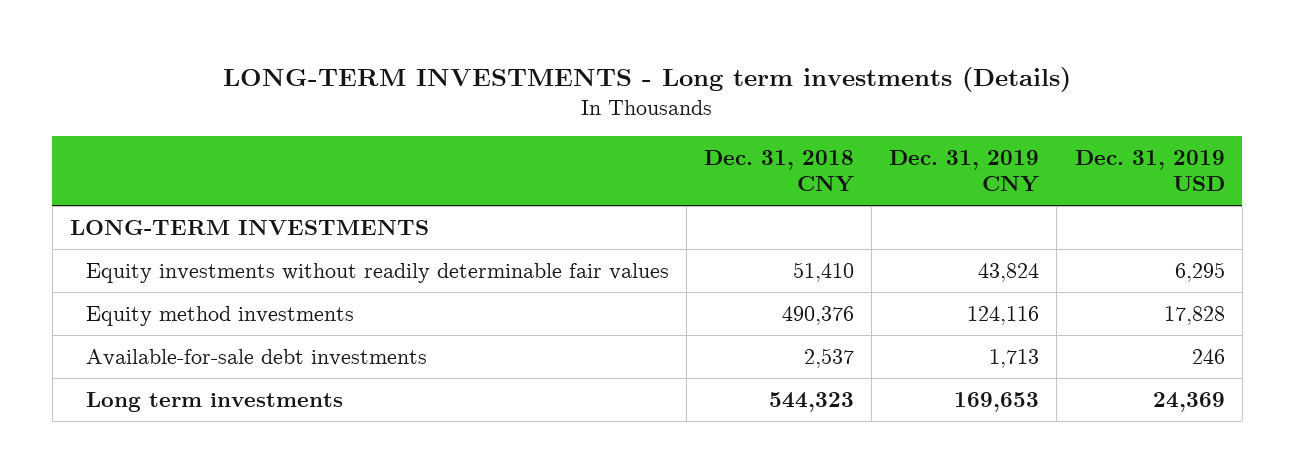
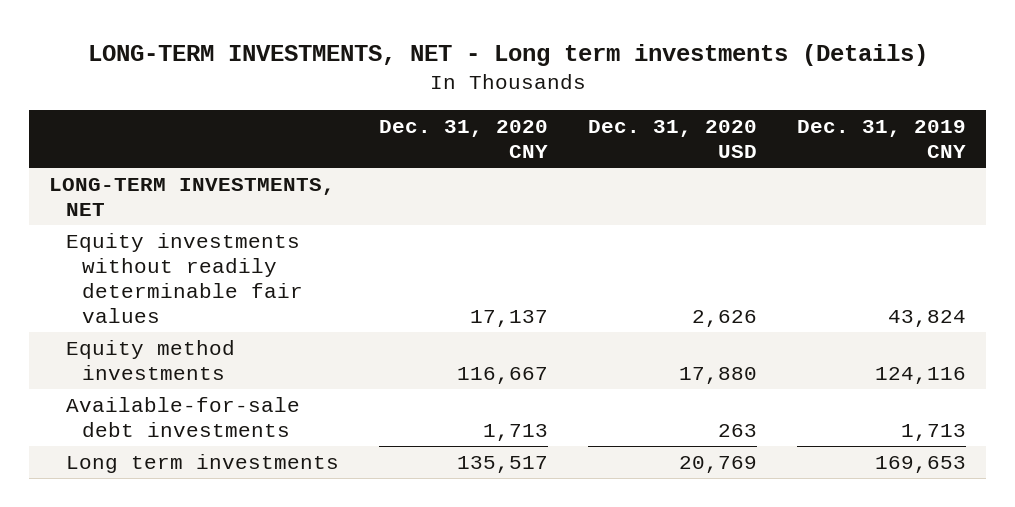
- LONG-TERM INVESTMENTS - Long term investments (Details)
+ LONG-TERM INVESTMENTS, NET - Long term investments (Details)
- | Dec. 31, 2018 CNY | Dec. 31, 2019 CNY | Dec. 31, 2019 USD
+ | Dec. 31, 2020 CNY | Dec. 31, 2020 USD | Dec. 31, 2019 CNY
- LONG-TERM INVESTMENTS
+ LONG-TERM INVESTMENTS, NET

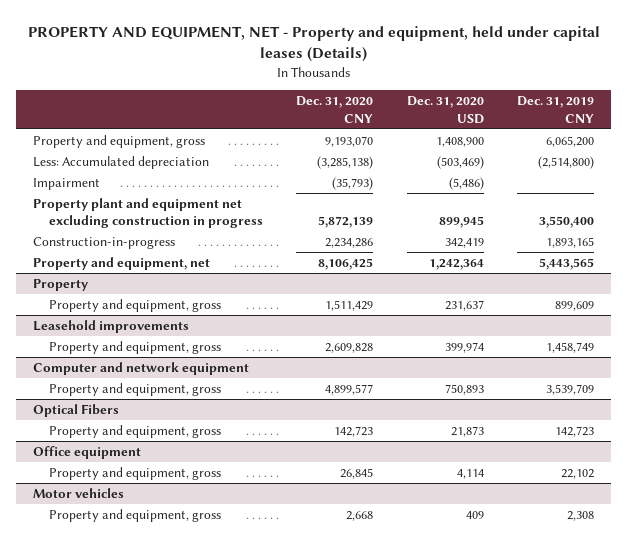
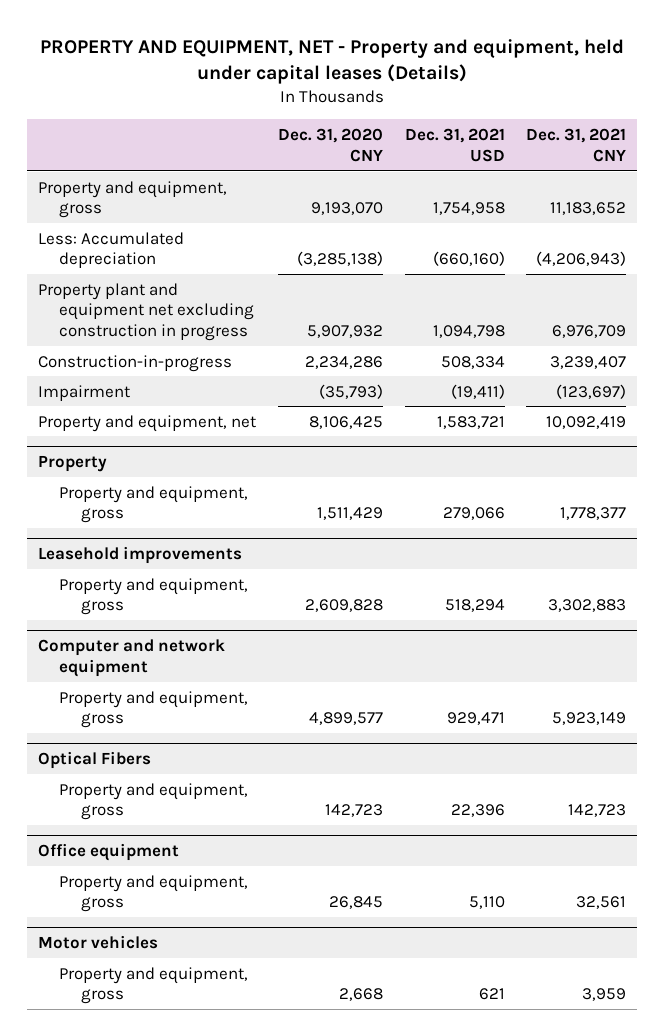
- | Dec. 31, 2020 CNY | Dec. 31, 2020 USD | Dec. 31, 2019 CNY
+ | Dec. 31, 2020 CNY | Dec. 31, 2021 USD | Dec. 31, 2021 CNY
- Property plant and equipment net excluding construction in progress | 5,872,139 | 899,945 | 3,550,400
+ Property plant and equipment net excluding construction in progress | 5,907,932 | 1,094,798 | 6,976,709
moved down: Impairment | (35,793) | (19,411) | (123,697)

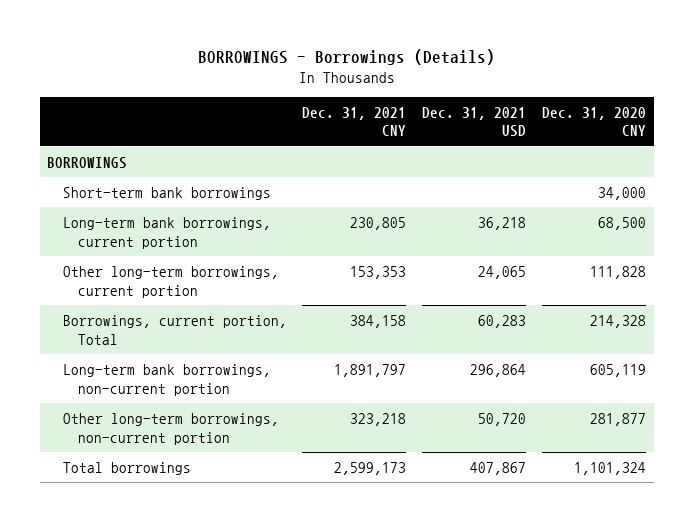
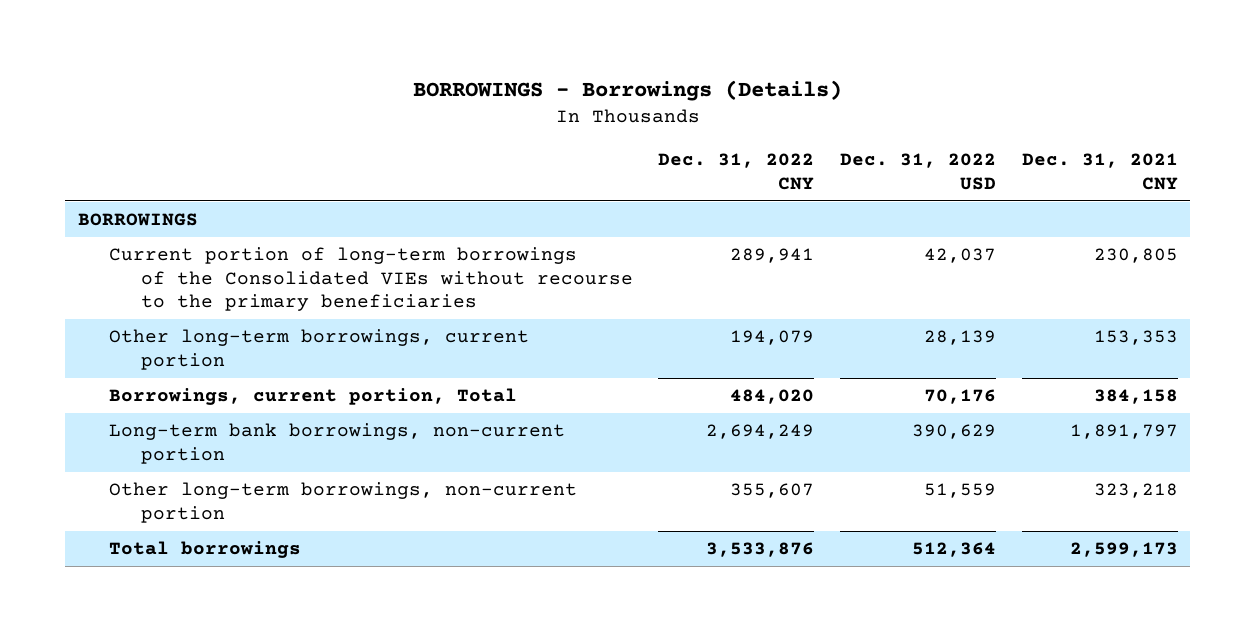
- | Dec. 31, 2021 CNY | Dec. 31, 2021 USD | Dec. 31, 2020 CNY
+ | Dec. 31, 2022 CNY | Dec. 31, 2022 USD | Dec. 31, 2021 CNY
- Short-term bank borrowings | | | 34,000
- Long-term bank borrowings, current portion | 230,805 | 36,218 | 68,500
+ Current portion of long-term borrowings of the Consolidated VIEs without recourse to the primary beneficiaries | 289,941 | 42,037 | 230,805

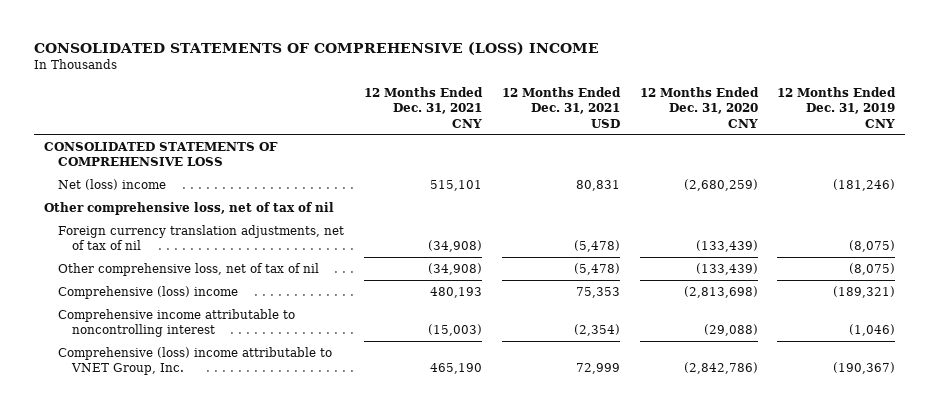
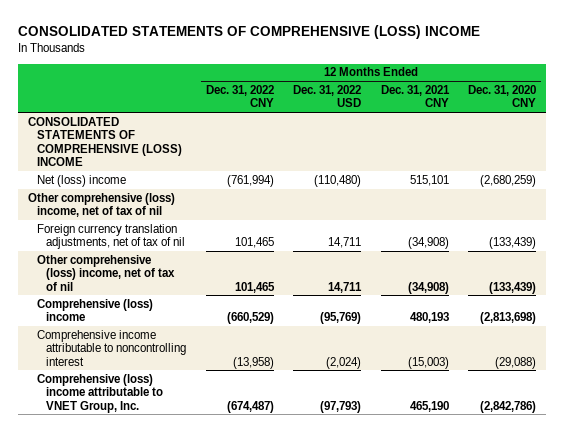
- | 12 Months Ended Dec. 31, 2021 CNY | 12 Months Ended Dec. 31, 2021 USD | 12 Months Ended Dec. 31, 2020 CNY | 12 Months Ended Dec. 31, 2019 CNY
+ | 12 Months Ended Dec. 31, 2022 CNY | 12 Months Ended Dec. 31, 2022 USD | 12 Months Ended Dec. 31, 2021 CNY | 12 Months Ended Dec. 31, 2020 CNY
- CONSOLIDATED STATEMENTS OF COMPREHENSIVE LOSS
+ CONSOLIDATED STATEMENTS OF COMPREHENSIVE (LOSS) INCOME
- Other comprehensive loss, net of tax of nil
+ Other comprehensive (loss) income, net of tax of nil
- Other comprehensive loss, net of tax of nil | (34,908) | (5,478) | (133,439) | (8,075)
+ Other comprehensive (loss) income, net of tax of nil | 101,465 | 14,711 | (34,908) | (133,439)

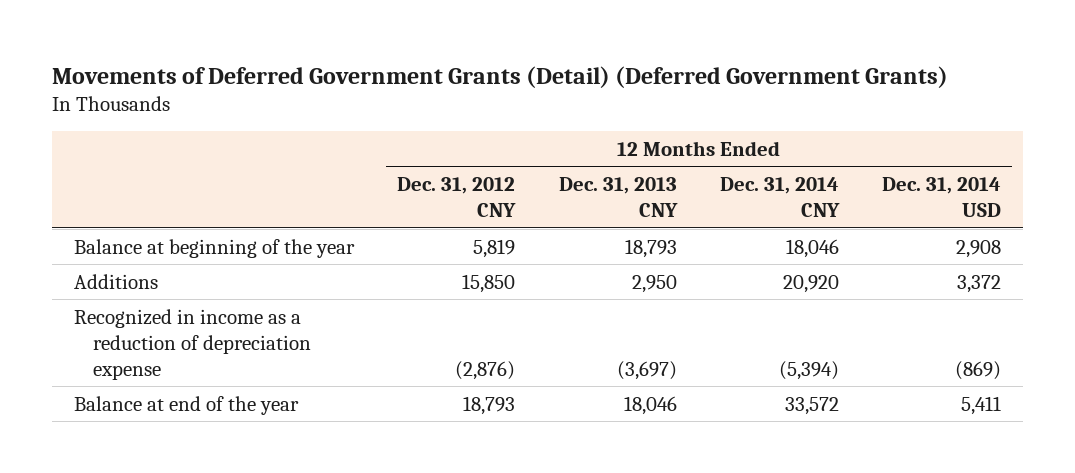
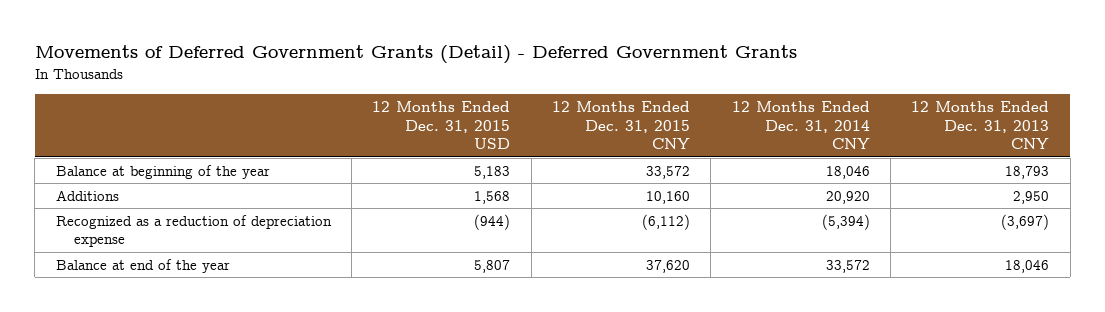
- Movements of Deferred Government Grants (Detail) (Deferred Government Grants)
+ Movements of Deferred Government Grants (Detail) - Deferred Government Grants
- | 12 Months Ended Dec. 31, 2012 CNY | 12 Months Ended Dec. 31, 2013 CNY | 12 Months Ended Dec. 31, 2014 CNY | 12 Months Ended Dec. 31, 2014 USD
+ | 12 Months Ended Dec. 31, 2015 USD | 12 Months Ended Dec. 31, 2015 CNY | 12 Months Ended Dec. 31, 2014 CNY | 12 Months Ended Dec. 31, 2013 CNY
- Recognized in income as a reduction of depreciation expense | (2,876) | (3,697) | (5,394) | (869)
+ Recognized as a reduction of depreciation expense | (944) | (6,112) | (5,394) | (3,697)

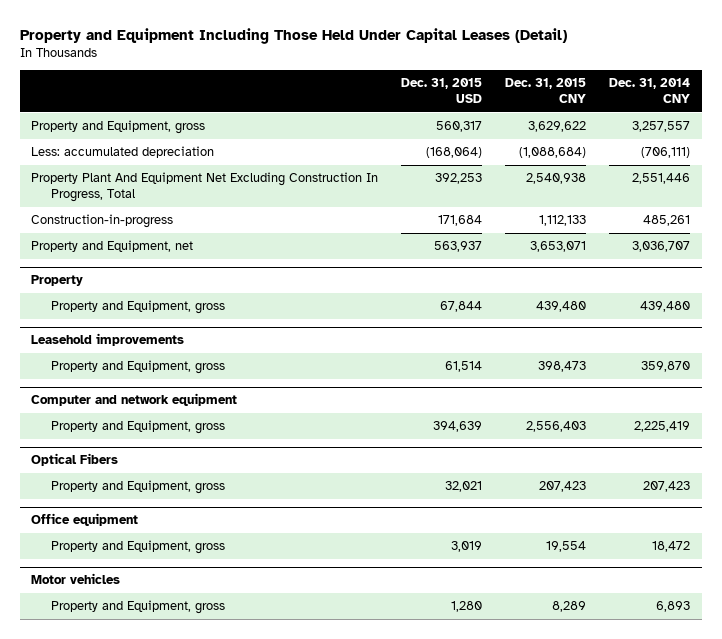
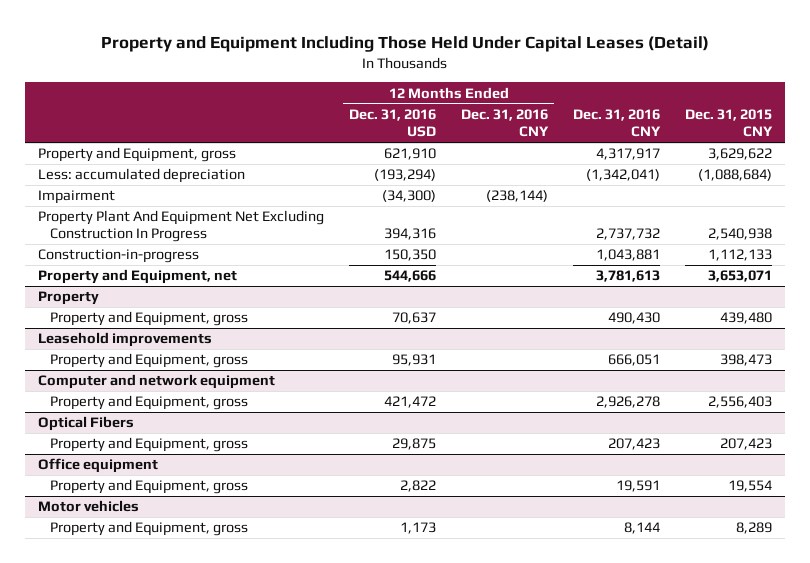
- | Dec. 31, 2015 USD | Dec. 31, 2015 CNY | Dec. 31, 2014 CNY
+ | 12 Months Ended Dec. 31, 2016 USD | 12 Months Ended Dec. 31, 2016 CNY | Dec. 31, 2016 CNY | Dec. 31, 2015 CNY
- Property Plant And Equipment Net Excluding Construction In Progress, Total | 392,253 | 2,540,938 | 2,551,446
+ Impairment | (34,300) | (238,144) | |
+ Property Plant And Equipment Net Excluding Construction In Progress | 394,316 | | 2,737,732 | 2,540,938

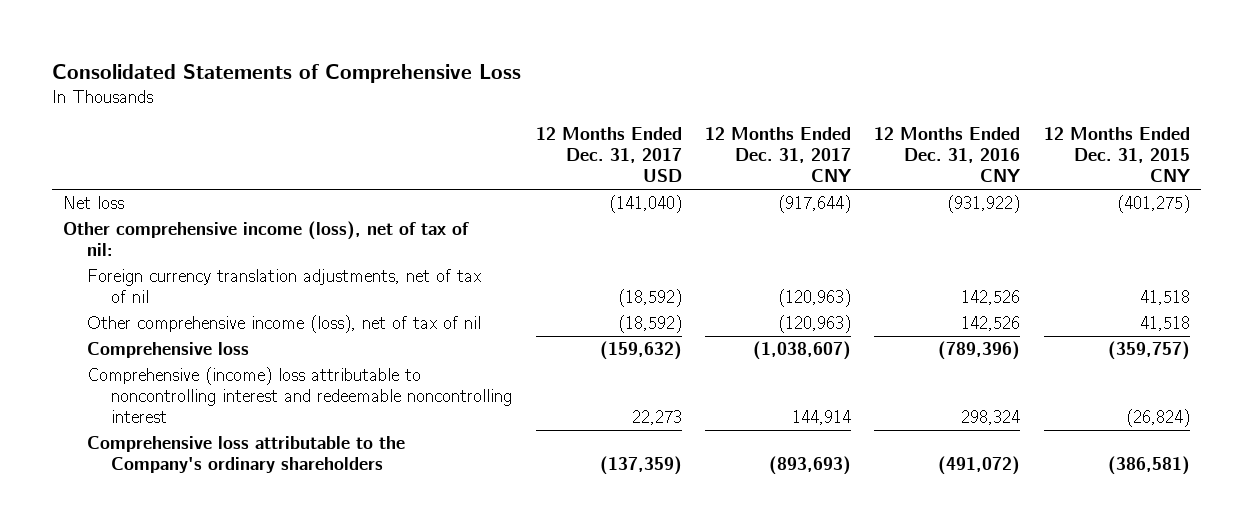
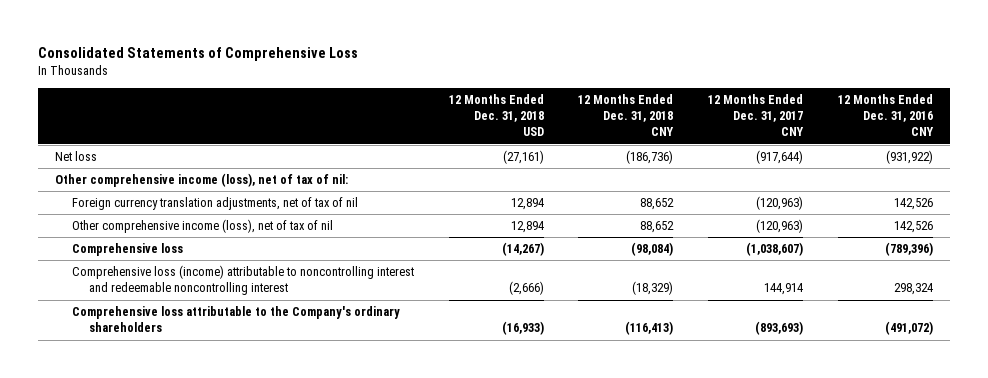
- | 12 Months Ended Dec. 31, 2017 USD | 12 Months Ended Dec. 31, 2017 CNY | 12 Months Ended Dec. 31, 2016 CNY | 12 Months Ended Dec. 31, 2015 CNY
+ | 12 Months Ended Dec. 31, 2018 USD | 12 Months Ended Dec. 31, 2018 CNY | 12 Months Ended Dec. 31, 2017 CNY | 12 Months Ended Dec. 31, 2016 CNY
- Comprehensive (income) loss attributable to noncontrolling interest and redeemable noncontrolling interest | 22,273 | 144,914 | 298,324 | (26,824)
+ Comprehensive loss (income) attributable to noncontrolling interest and redeemable noncontrolling interest | (2,666) | (18,329) | 144,914 | 298,324

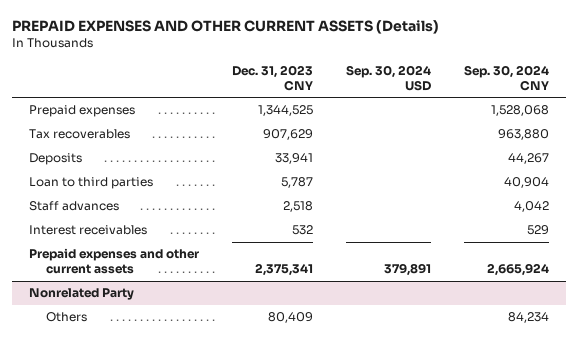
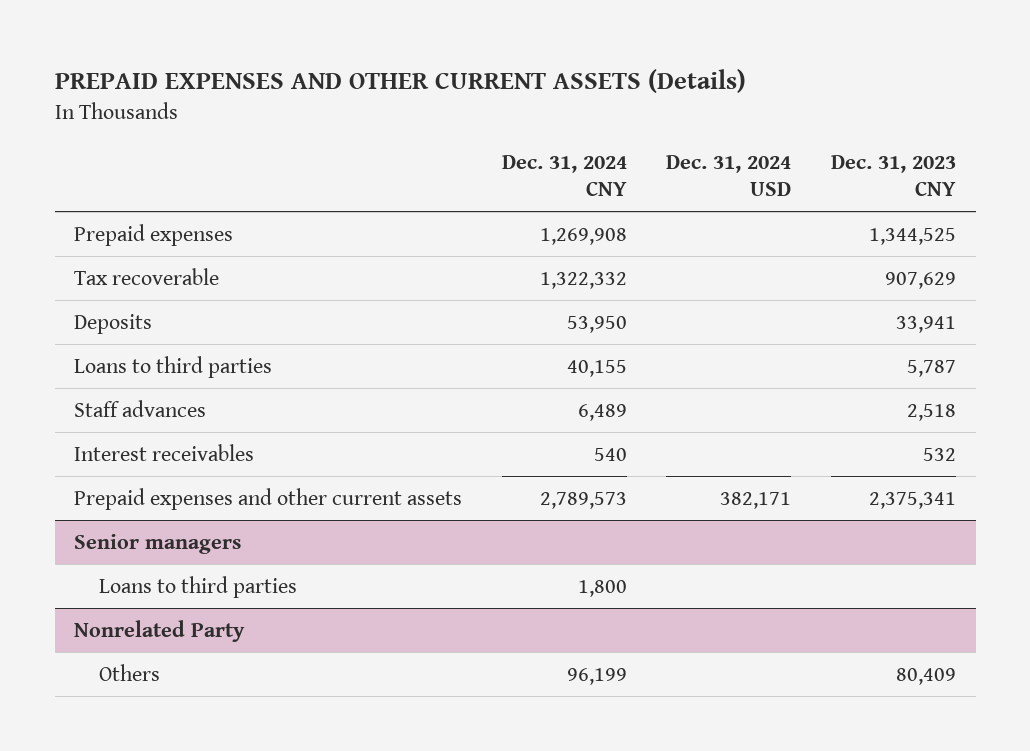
- | Dec. 31, 2023 CNY | Sep. 30, 2024 USD | Sep. 30, 2024 CNY
+ | Dec. 31, 2024 CNY | Dec. 31, 2024 USD | Dec. 31, 2023 CNY
- Tax recoverables | 907,629 | | 963,880
+ Tax recoverable | 1,322,332 | | 907,629
- Loan to third parties | 5,787 | | 40,904
+ Loans to third parties | 40,155 | | 5,787
+ Senior managers
+ Loans to third parties | 1,800 | |

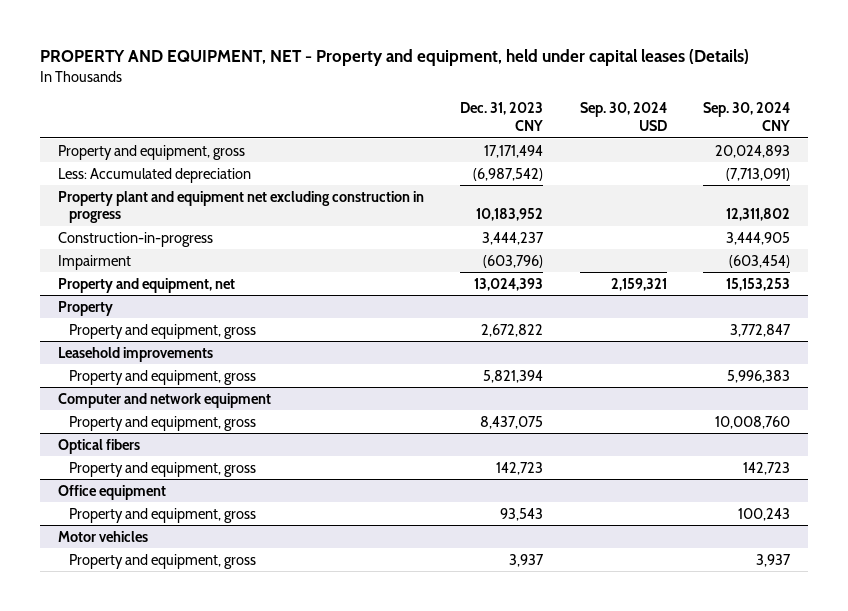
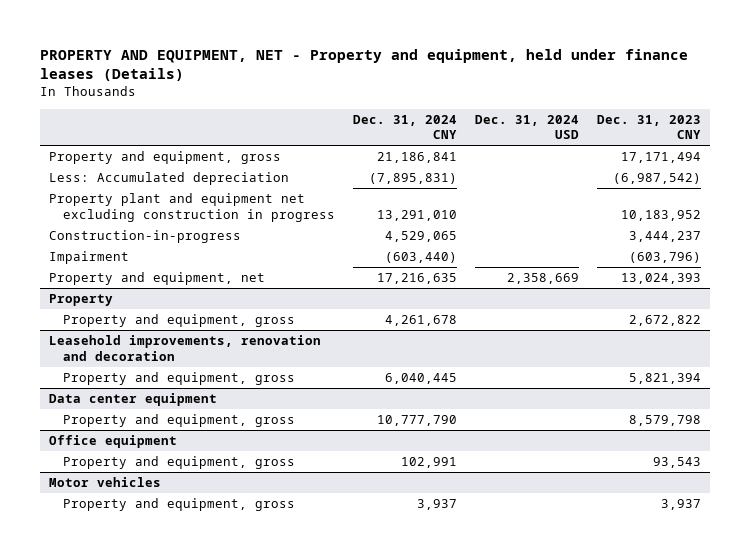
- PROPERTY AND EQUIPMENT, NET - Property and equipment, held under capital leases (Details)
+ PROPERTY AND EQUIPMENT, NET - Property and equipment, held under finance leases (Details)
- | Dec. 31, 2023 CNY | Sep. 30, 2024 USD | Sep. 30, 2024 CNY
+ | Dec. 31, 2024 CNY | Dec. 31, 2024 USD | Dec. 31, 2023 CNY
- Leasehold improvements
+ Leasehold improvements, renovation and decoration
- Computer and network equipment
- Property and equipment, gross | 8,437,075 | | 10,008,760
- Optical fibers
- Property and equipment, gross | 142,723 | | 142,723
+ Data center equipment
+ Property and equipment, gross | 10,777,790 | | 8,579,798

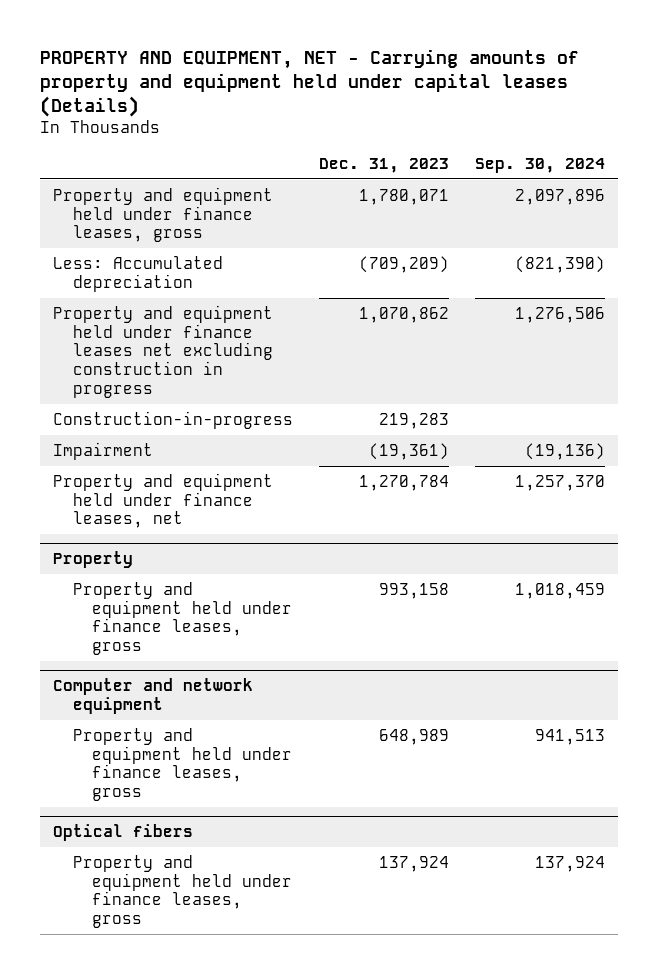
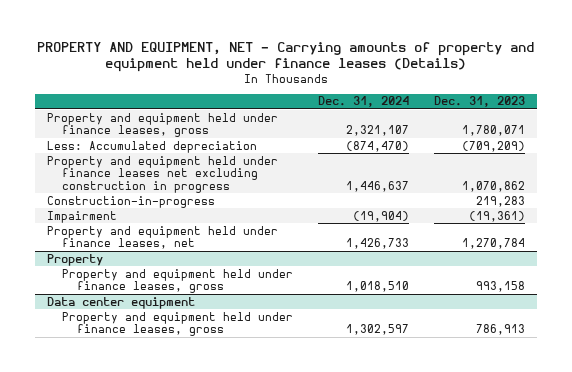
- PROPERTY AND EQUIPMENT, NET - Carrying amounts of property and equipment held under capital leases (Details)
+ PROPERTY AND EQUIPMENT, NET - Carrying amounts of property and equipment held under finance leases (Details)
- | Dec. 31, 2023 | Sep. 30, 2024
+ | Dec. 31, 2024 | Dec. 31, 2023
- Computer and network equipment
- Property and equipment held under finance leases, gross | 648,989 | 941,513
- Optical fibers
- Property and equipment held under finance leases, gross | 137,924 | 137,924
+ Data center equipment
+ Property and equipment held under finance leases, gross | 1,302,597 | 786,913

